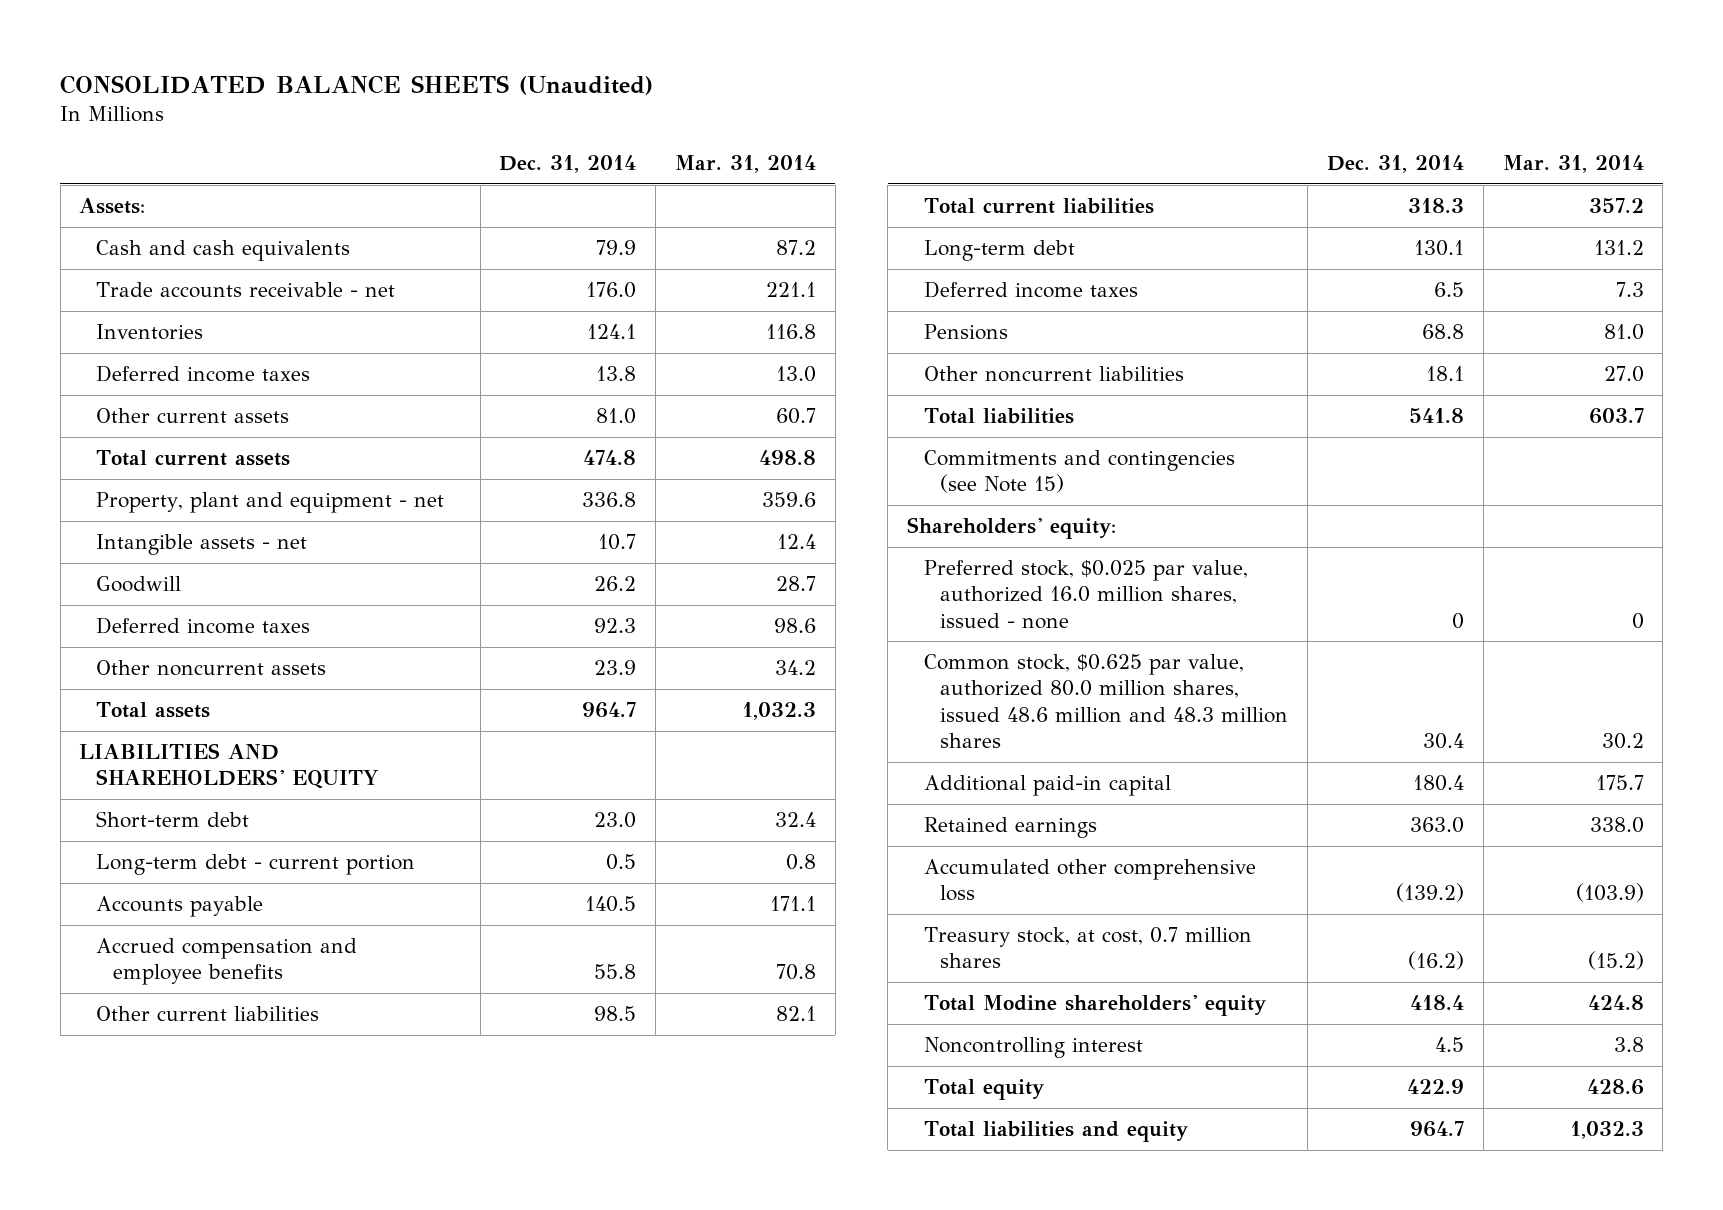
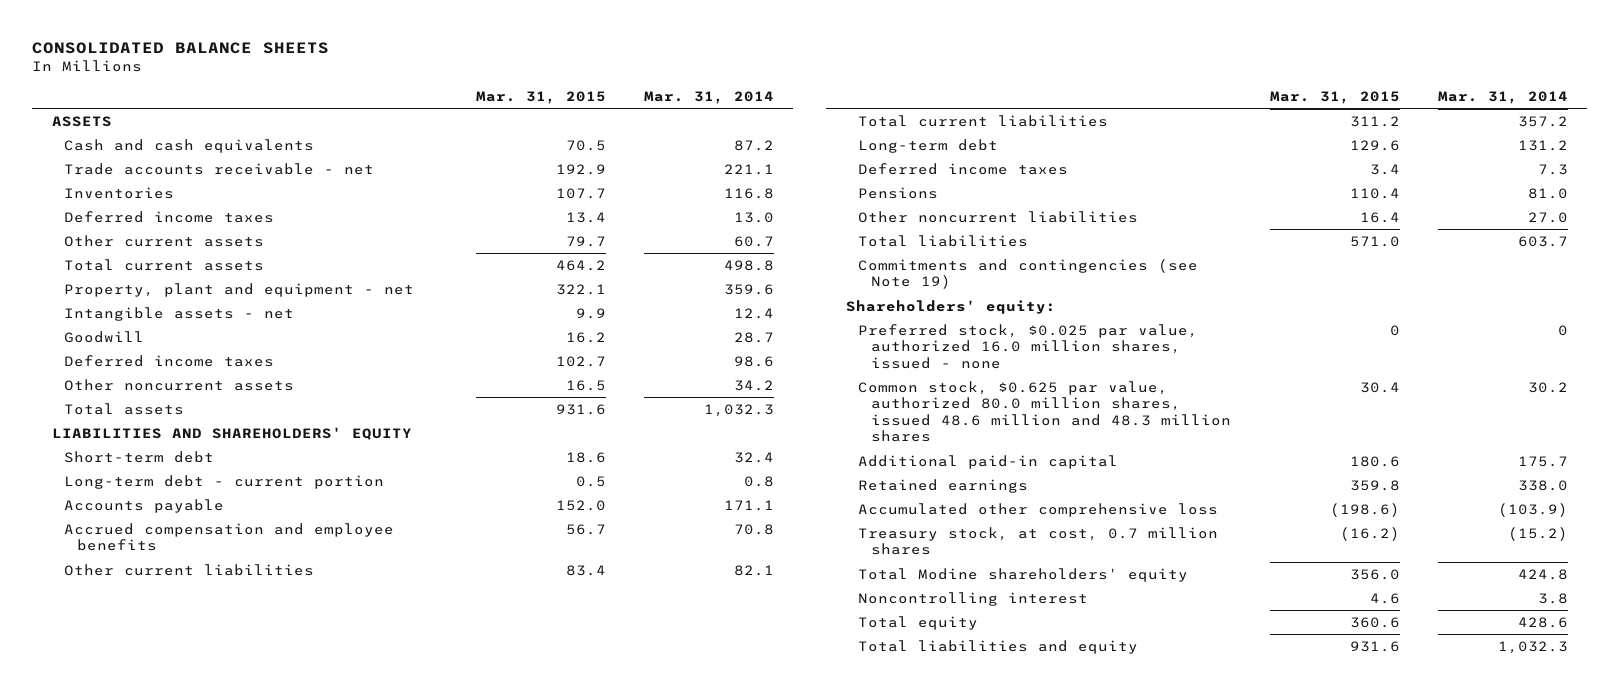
- CONSOLIDATED BALANCE SHEETS (Unaudited)
+ CONSOLIDATED BALANCE SHEETS
- | Dec. 31, 2014 | Mar. 31, 2014
+ | Mar. 31, 2015 | Mar. 31, 2014
- Assets:
+ ASSETS
- Commitments and contingencies (see Note 15)
+ Commitments and contingencies (see Note 19)

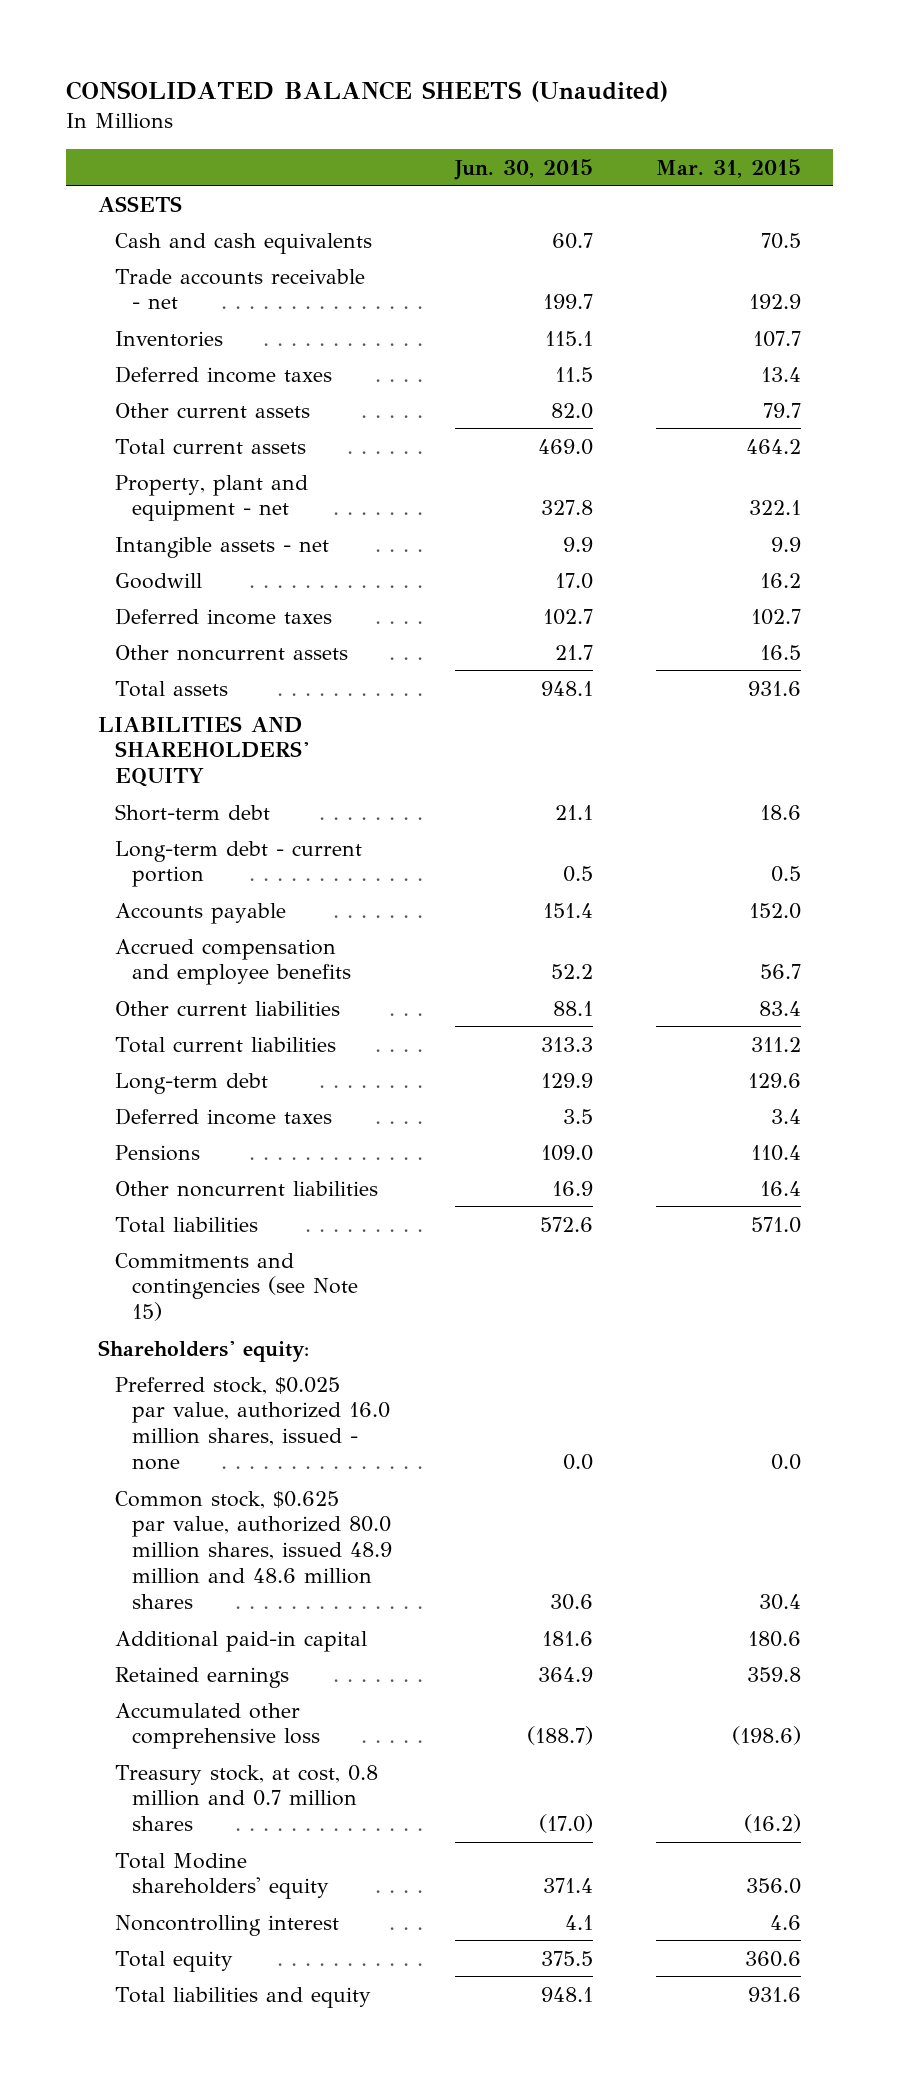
- CONSOLIDATED BALANCE SHEETS
+ CONSOLIDATED BALANCE SHEETS (Unaudited)
- | Mar. 31, 2015 | Mar. 31, 2014
+ | Jun. 30, 2015 | Mar. 31, 2015
- Commitments and contingencies (see Note 19)
+ Commitments and contingencies (see Note 15)
- Preferred stock, $0.025 par value, authorized 16.0 million shares, issued - none | 0 | 0
- Common stock, $0.625 par value, authorized 80.0 million shares, issued 48.6 million and 48.3 million shares | 30.4 | 30.2
+ Preferred stock, $0.025 par value, authorized 16.0 million shares, issued - none | 0.0 | 0.0
+ Common stock, $0.625 par value, authorized 80.0 million shares, issued 48.9 million and 48.6 million shares | 30.6 | 30.4
- Treasury stock, at cost, 0.7 million shares | (16.2) | (15.2)
+ Treasury stock, at cost, 0.8 million and 0.7 million shares | (17.0) | (16.2)

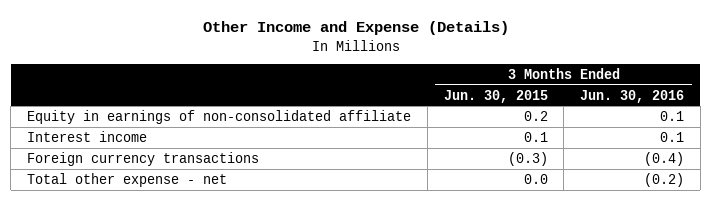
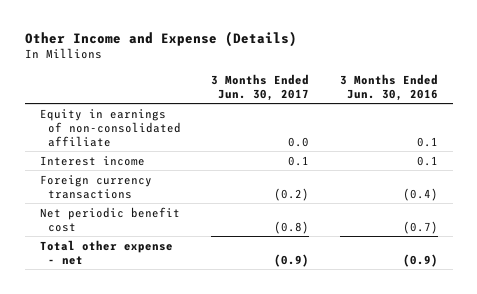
- | 3 Months Ended Jun. 30, 2015 | 3 Months Ended Jun. 30, 2016
+ | 3 Months Ended Jun. 30, 2017 | 3 Months Ended Jun. 30, 2016
- Total other expense - net | 0.0 | (0.2)
+ Net periodic benefit cost | (0.8) | (0.7)
+ Total other expense - net | (0.9) | (0.9)

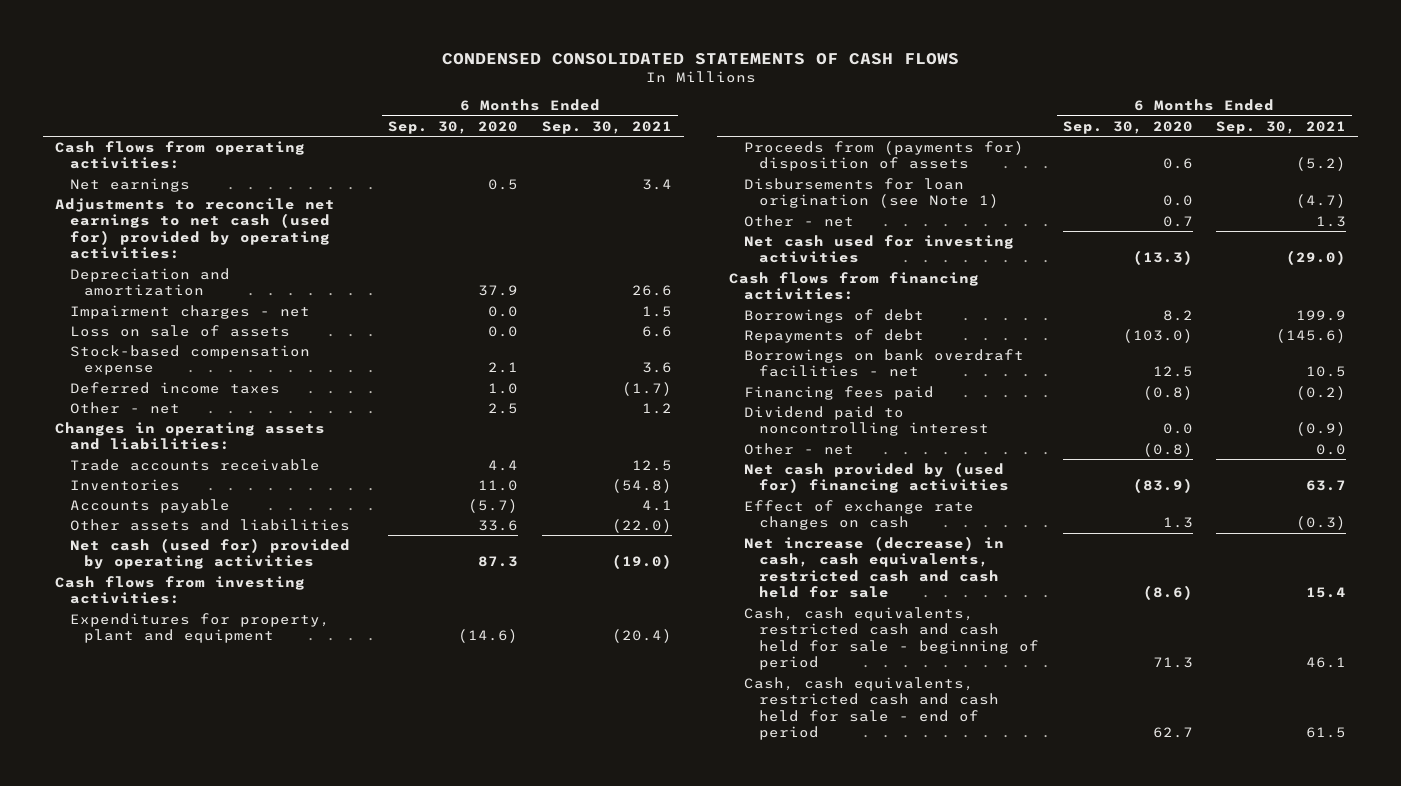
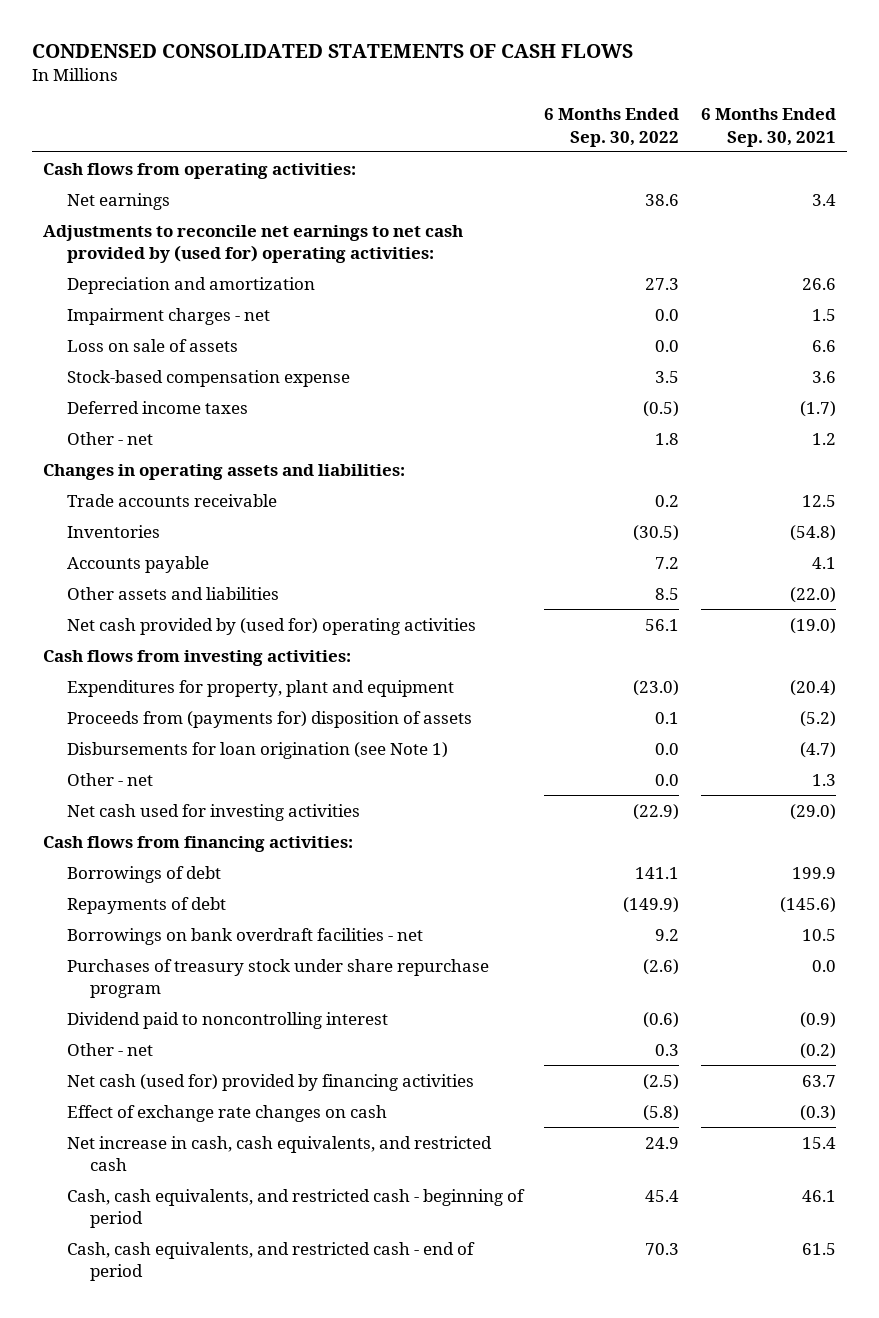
- | 6 Months Ended Sep. 30, 2020 | 6 Months Ended Sep. 30, 2021
+ | 6 Months Ended Sep. 30, 2022 | 6 Months Ended Sep. 30, 2021
- Adjustments to reconcile net earnings to net cash (used for) provided by operating activities:
+ Adjustments to reconcile net earnings to net cash provided by (used for) operating activities:
- Net cash (used for) provided by operating activities | 87.3 | (19.0)
+ Net cash provided by (used for) operating activities | 56.1 | (19.0)
- Financing fees paid | (0.8) | (0.2)
+ Purchases of treasury stock under share repurchase program | (2.6) | 0.0
- Other - net | (0.8) | 0.0
- Net cash provided by (used for) financing activities | (83.9) | 63.7
+ Other - net | 0.3 | (0.2)
+ Net cash (used for) provided by financing activities | (2.5) | 63.7
- Net increase (decrease) in cash, cash equivalents, restricted cash and cash held for sale | (8.6) | 15.4
- Cash, cash equivalents, restricted cash and cash held for sale - beginning of period | 71.3 | 46.1
- Cash, cash equivalents, restricted cash and cash held for sale - end of period | 62.7 | 61.5
+ Net increase in cash, cash equivalents, and restricted cash | 24.9 | 15.4
+ Cash, cash equivalents, and restricted cash - beginning of period | 45.4 | 46.1
+ Cash, cash equivalents, and restricted cash - end of period | 70.3 | 61.5

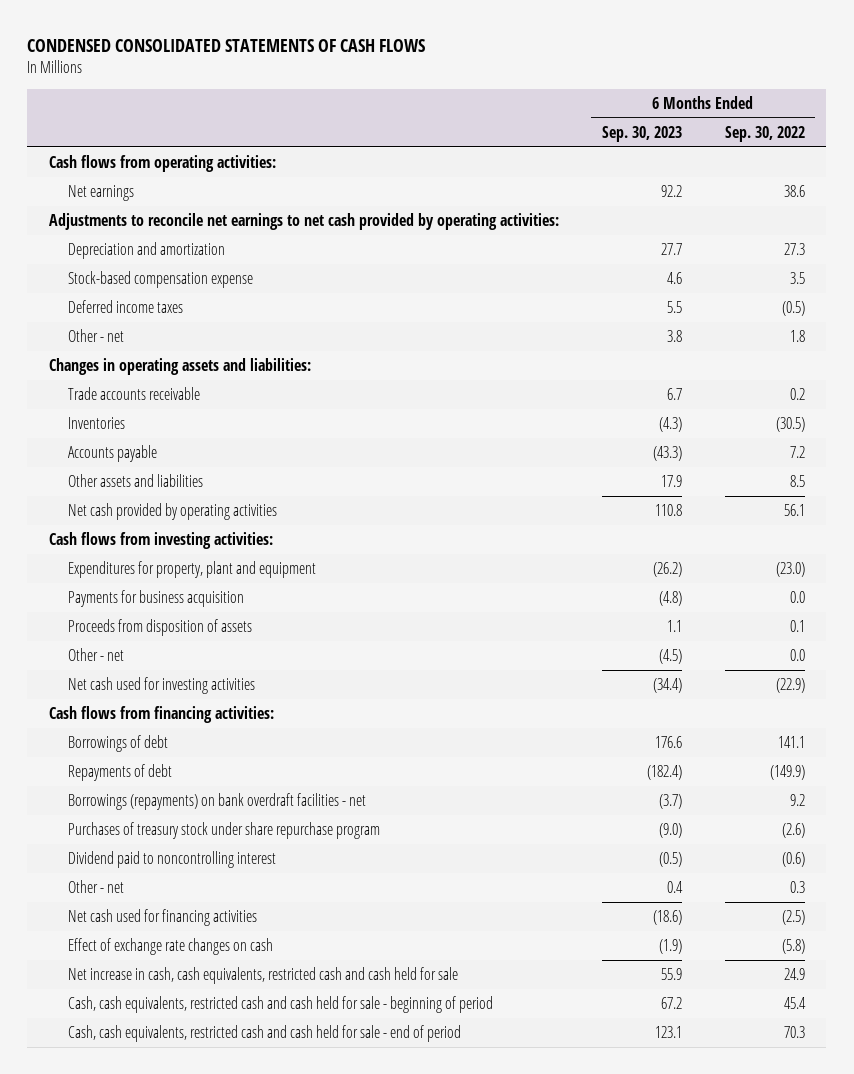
- | 6 Months Ended Sep. 30, 2022 | 6 Months Ended Sep. 30, 2021
+ | 6 Months Ended Sep. 30, 2023 | 6 Months Ended Sep. 30, 2022
- Adjustments to reconcile net earnings to net cash provided by (used for) operating activities:
+ Adjustments to reconcile net earnings to net cash provided by operating activities:
- Impairment charges - net | 0.0 | 1.5
- Loss on sale of assets | 0.0 | 6.6
- Net cash provided by (used for) operating activities | 56.1 | (19.0)
+ Net cash provided by operating activities | 110.8 | 56.1
- Proceeds from (payments for) disposition of assets | 0.1 | (5.2)
- Disbursements for loan origination (see Note 1) | 0.0 | (4.7)
+ Payments for business acquisition | (4.8) | 0.0
+ Proceeds from disposition of assets | 1.1 | 0.1
- Borrowings on bank overdraft facilities - net | 9.2 | 10.5
+ Borrowings (repayments) on bank overdraft facilities - net | (3.7) | 9.2
- Net cash (used for) provided by financing activities | (2.5) | 63.7
+ Net cash used for financing activities | (18.6) | (2.5)
- Net increase in cash, cash equivalents, and restricted cash | 24.9 | 15.4
- Cash, cash equivalents, and restricted cash - beginning of period | 45.4 | 46.1
- Cash, cash equivalents, and restricted cash - end of period | 70.3 | 61.5
+ Net increase in cash, cash equivalents, restricted cash and cash held for sale | 55.9 | 24.9
+ Cash, cash equivalents, restricted cash and cash held for sale - beginning of period | 67.2 | 45.4
+ Cash, cash equivalents, restricted cash and cash held for sale - end of period | 123.1 | 70.3

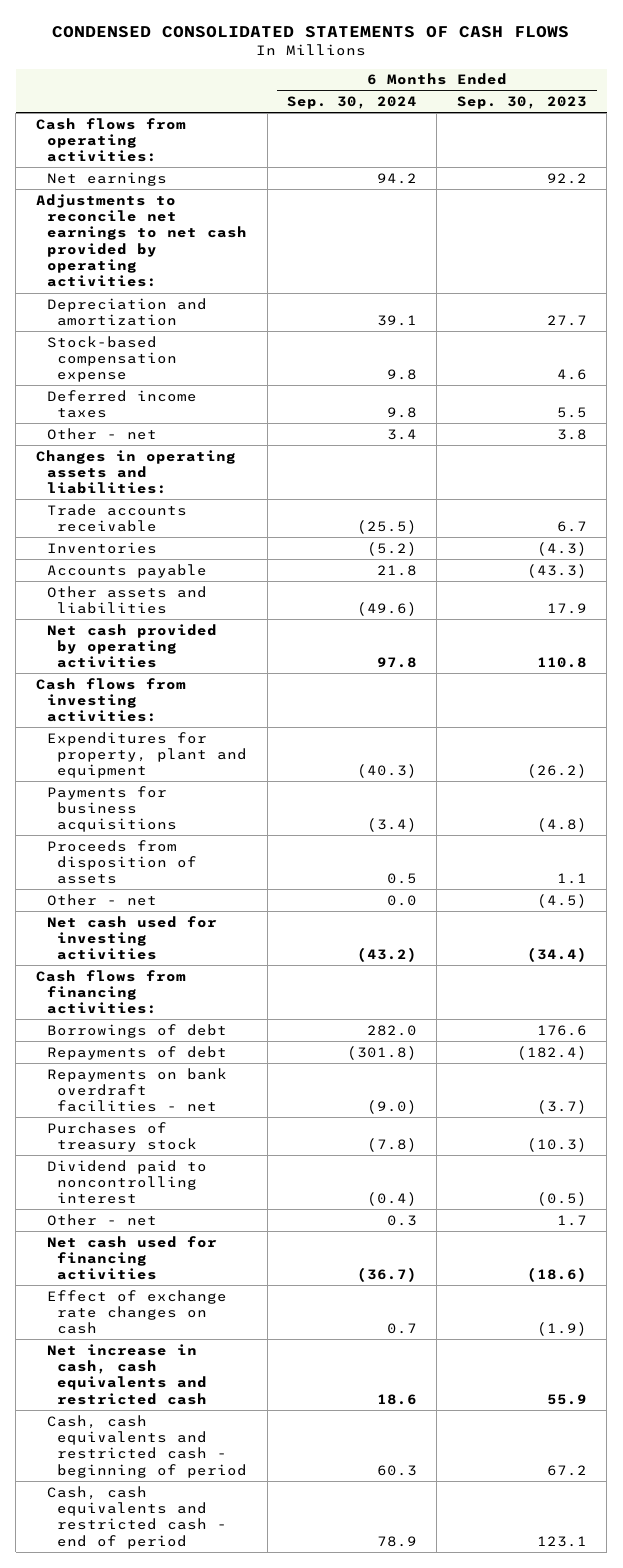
- | 6 Months Ended Sep. 30, 2023 | 6 Months Ended Sep. 30, 2022
+ | 6 Months Ended Sep. 30, 2024 | 6 Months Ended Sep. 30, 2023
- Payments for business acquisition | (4.8) | 0.0
+ Payments for business acquisitions | (3.4) | (4.8)
- Borrowings (repayments) on bank overdraft facilities - net | (3.7) | 9.2
- Purchases of treasury stock under share repurchase program | (9.0) | (2.6)
+ Repayments on bank overdraft facilities - net | (9.0) | (3.7)
+ Purchases of treasury stock | (7.8) | (10.3)
- Other - net | 0.4 | 0.3
+ Other - net | 0.3 | 1.7
- Net increase in cash, cash equivalents, restricted cash and cash held for sale | 55.9 | 24.9
- Cash, cash equivalents, restricted cash and cash held for sale - beginning of period | 67.2 | 45.4
- Cash, cash equivalents, restricted cash and cash held for sale - end of period | 123.1 | 70.3
+ Net increase in cash, cash equivalents and restricted cash | 18.6 | 55.9
+ Cash, cash equivalents and restricted cash - beginning of period | 60.3 | 67.2
+ Cash, cash equivalents and restricted cash - end of period | 78.9 | 123.1

